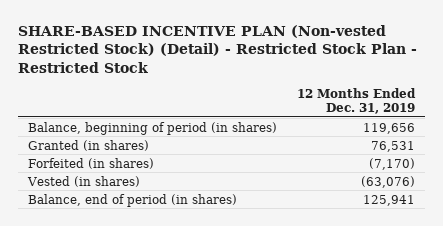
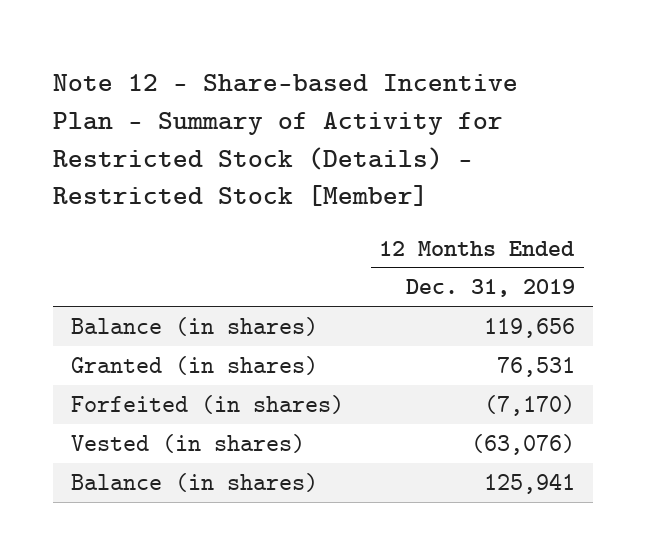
- SHARE-BASED INCENTIVE PLAN (Non-vested Restricted Stock) (Detail) - Restricted Stock Plan - Restricted Stock
+ Note 12 - Share-based Incentive Plan - Summary of Activity for Restricted Stock (Details) - Restricted Stock [Member]
- Balance, beginning of period (in shares) | 119,656
+ Balance (in shares) | 119,656
- Balance, end of period (in shares) | 125,941
+ Balance (in shares) | 125,941

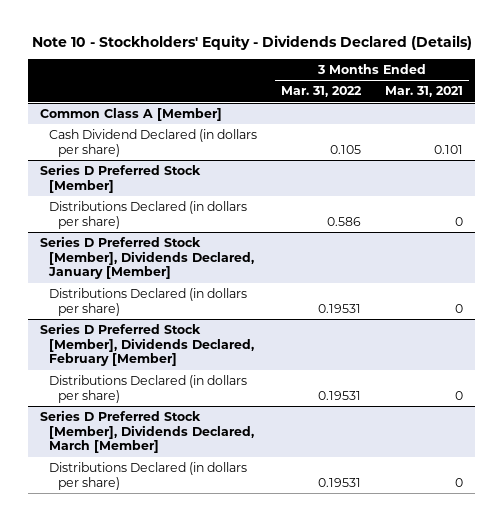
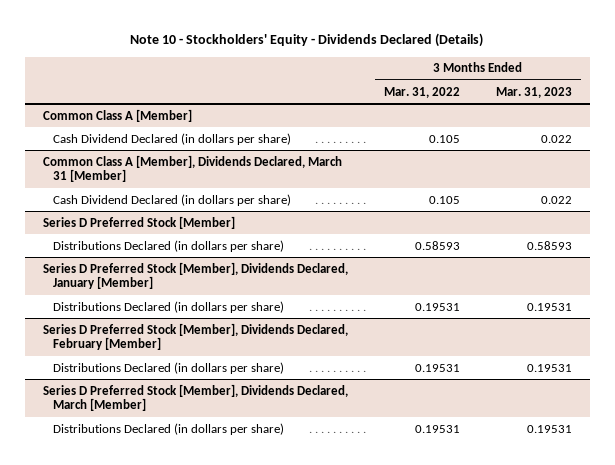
- | 3 Months Ended Mar. 31, 2022 | 3 Months Ended Mar. 31, 2021
+ | 3 Months Ended Mar. 31, 2022 | 3 Months Ended Mar. 31, 2023
+ Common Class A [Member], Dividends Declared, March 31 [Member]
+ Cash Dividend Declared (in dollars per share) | 0.105 | 0.022
@ Series D Preferred Stock [Member]
- Distributions Declared (in dollars per share) | 0.586 | 0
+ Distributions Declared (in dollars per share) | 0.58593 | 0.58593

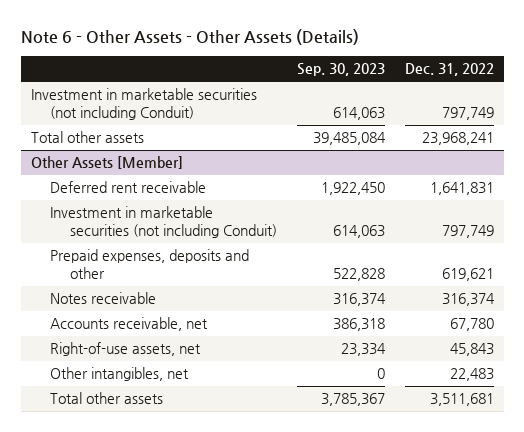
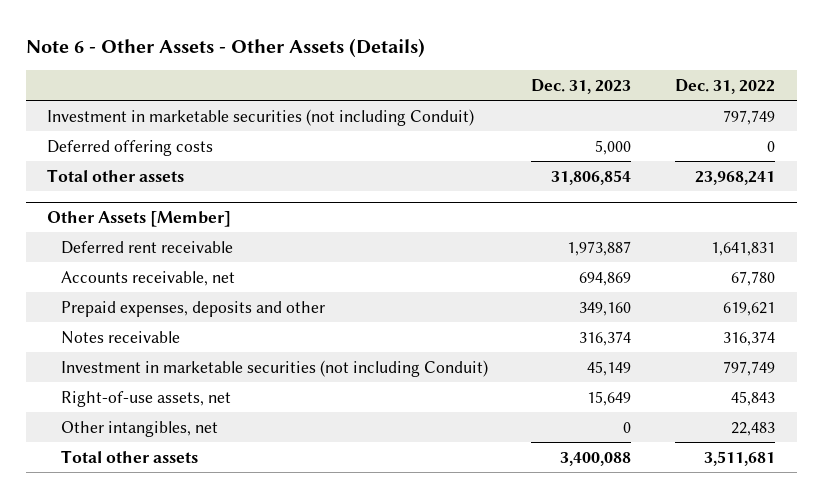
- | Sep. 30, 2023 | Dec. 31, 2022
+ | Dec. 31, 2023 | Dec. 31, 2022
+ Deferred offering costs | 5,000 | 0
@ Other Assets [Member]
moved up: Accounts receivable, net | 694,869 | 67,780
moved down: Investment in marketable securities (not including Conduit) | 45,149 | 797,749

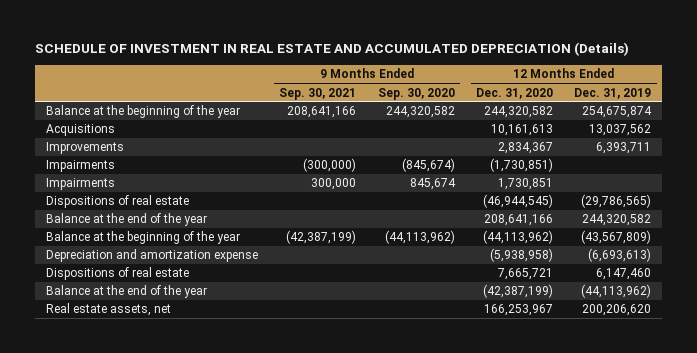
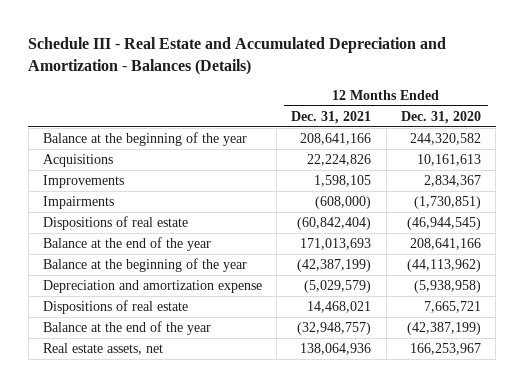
- SCHEDULE OF INVESTMENT IN REAL ESTATE AND ACCUMULATED DEPRECIATION (Details)
+ Schedule III - Real Estate and Accumulated Depreciation and Amortization - Balances (Details)
- | 9 Months Ended Sep. 30, 2021 | 9 Months Ended Sep. 30, 2020 | 12 Months Ended Dec. 31, 2020 | 12 Months Ended Dec. 31, 2019
+ | 12 Months Ended Dec. 31, 2021 | 12 Months Ended Dec. 31, 2020
- Impairments | 300,000 | 845,674 | 1,730,851 |

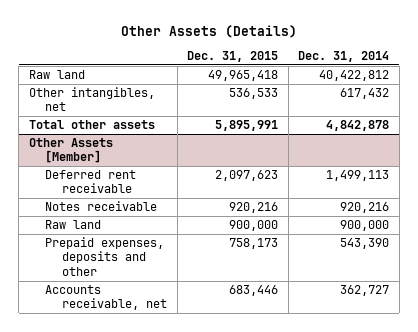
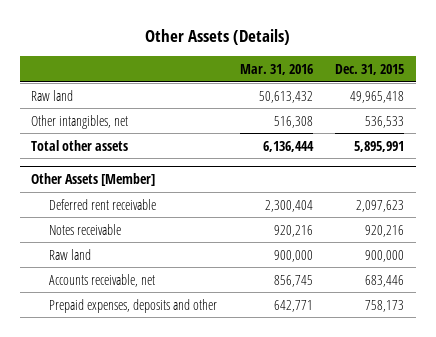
- | Dec. 31, 2015 | Dec. 31, 2014
+ | Mar. 31, 2016 | Dec. 31, 2015
@ Other Assets [Member]
moved down: Prepaid expenses, deposits and other | 642,771 | 758,173

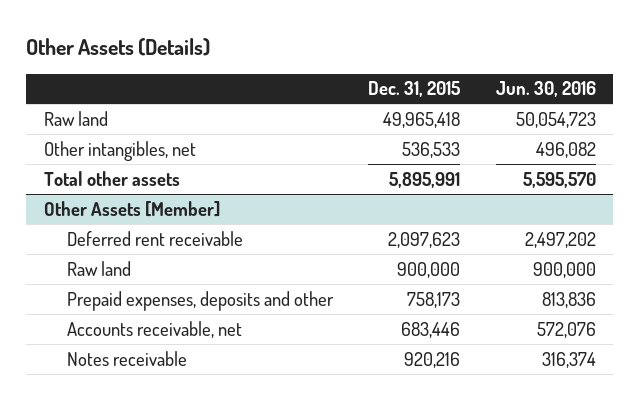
- | Mar. 31, 2016 | Dec. 31, 2015
+ | Dec. 31, 2015 | Jun. 30, 2016
@ Other Assets [Member]
moved down: Accounts receivable, net | 683,446 | 572,076
moved down: Notes receivable | 920,216 | 316,374

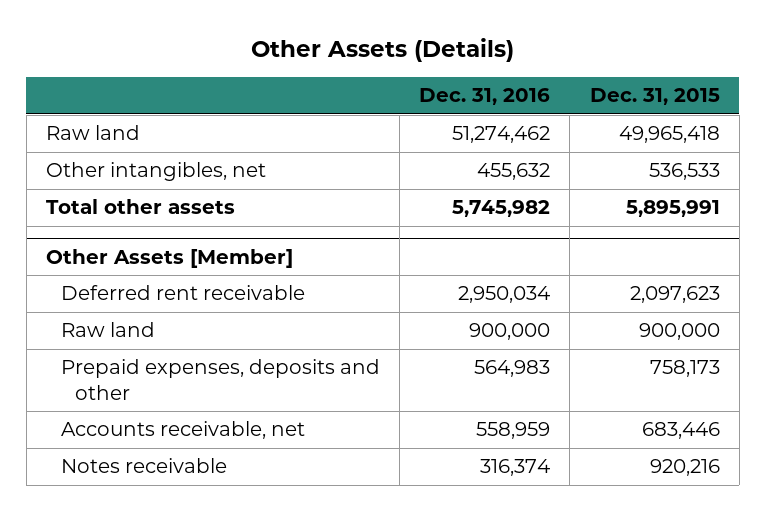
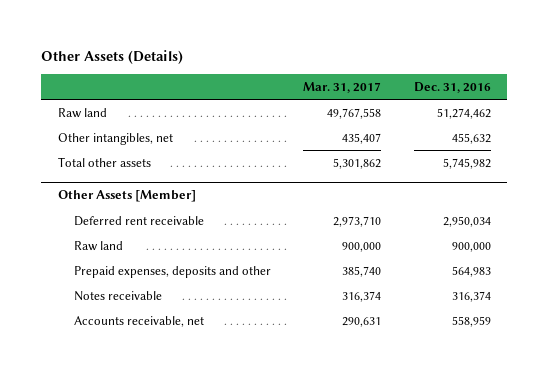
- | Dec. 31, 2016 | Dec. 31, 2015
+ | Mar. 31, 2017 | Dec. 31, 2016
@ Other Assets [Member]
moved down: Accounts receivable, net | 290,631 | 558,959

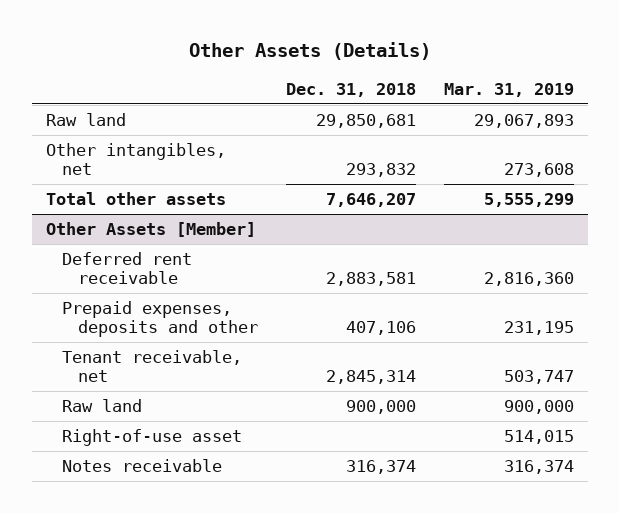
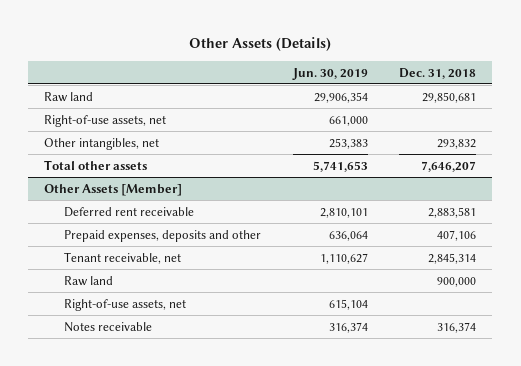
- | Dec. 31, 2018 | Mar. 31, 2019
+ | Jun. 30, 2019 | Dec. 31, 2018
+ Right-of-use assets, net | 661,000 |
@ Other Assets [Member]
- Right-of-use asset | | 514,015
+ Right-of-use assets, net | 615,104 |

